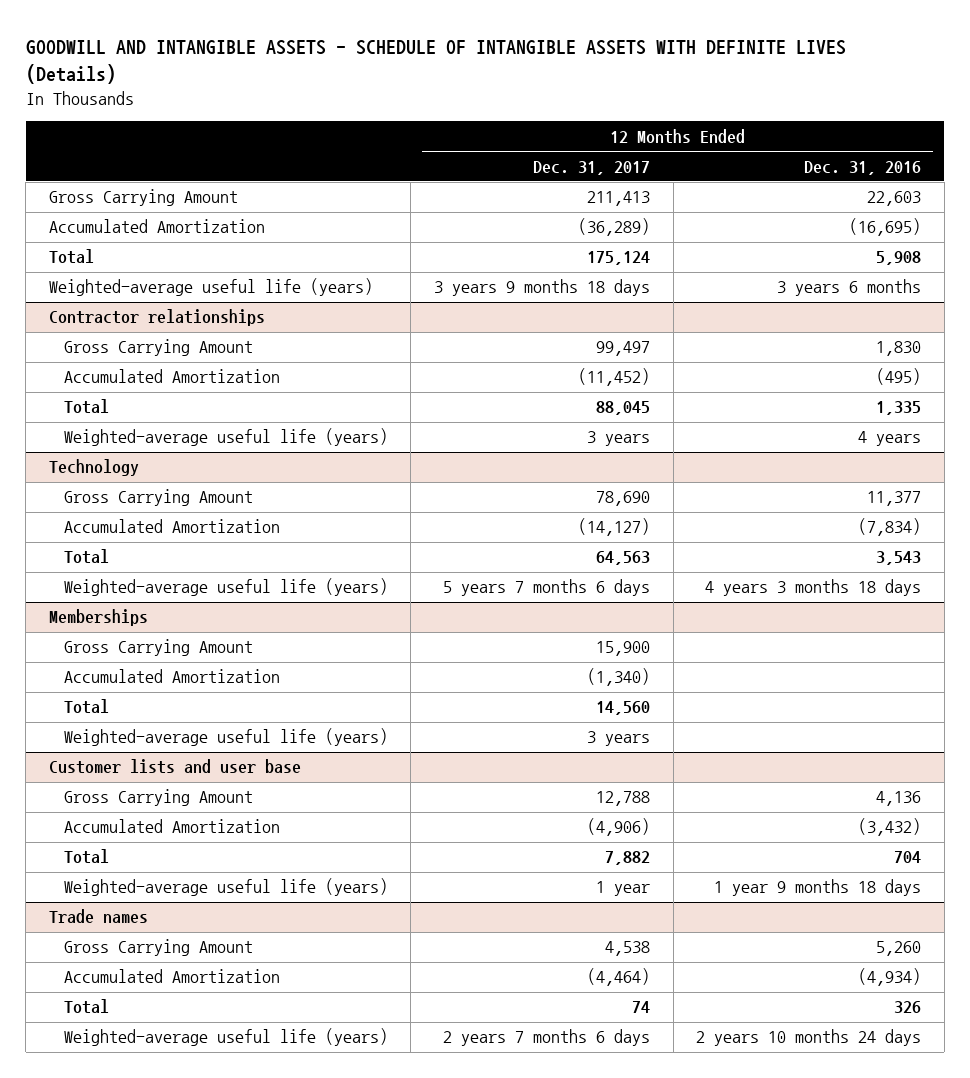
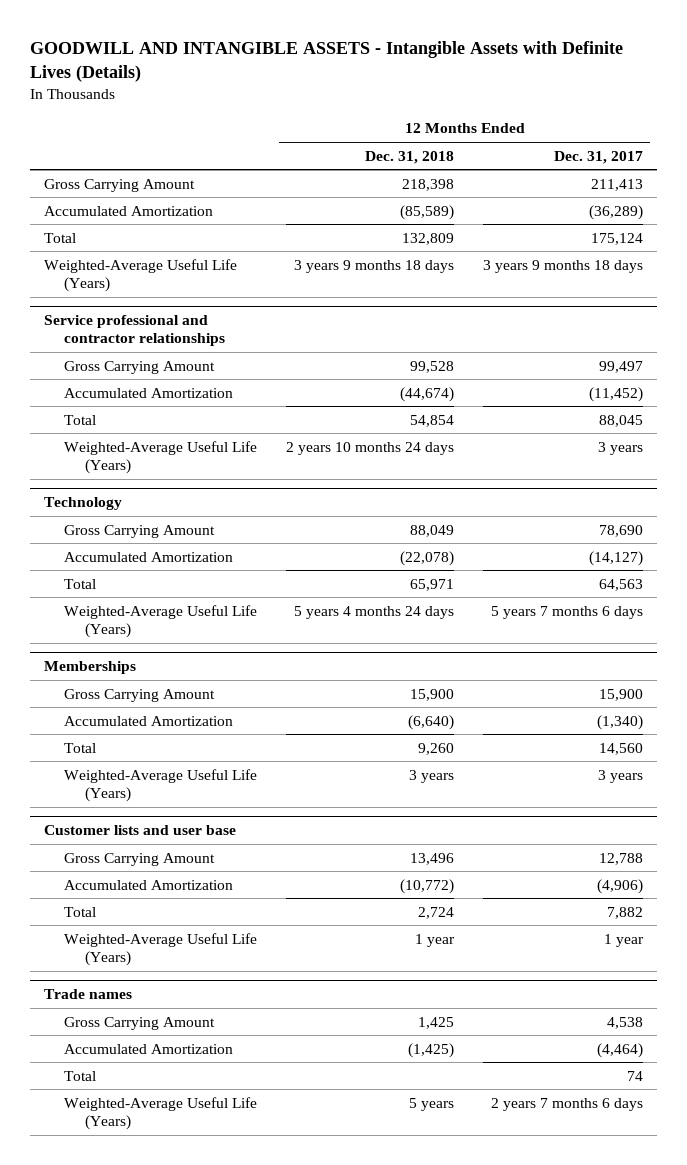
- GOODWILL AND INTANGIBLE ASSETS - SCHEDULE OF INTANGIBLE ASSETS WITH DEFINITE LIVES (Details)
+ GOODWILL AND INTANGIBLE ASSETS - Intangible Assets with Definite Lives (Details)
- | 12 Months Ended Dec. 31, 2017 | 12 Months Ended Dec. 31, 2016
+ | 12 Months Ended Dec. 31, 2018 | 12 Months Ended Dec. 31, 2017
- Weighted-average useful life (years) | 3 years 9 months 18 days | 3 years 6 months
- Contractor relationships
+ Weighted-Average Useful Life (Years) | 3 years 9 months 18 days | 3 years 9 months 18 days
+ Service professional and contractor relationships
- Weighted-average useful life (years) | 3 years | 4 years
+ Weighted-Average Useful Life (Years) | 2 years 10 months 24 days | 3 years
@ Technology
- Weighted-average useful life (years) | 5 years 7 months 6 days | 4 years 3 months 18 days
+ Weighted-Average Useful Life (Years) | 5 years 4 months 24 days | 5 years 7 months 6 days
@ Memberships
- Weighted-average useful life (years) | 3 years |
+ Weighted-Average Useful Life (Years) | 3 years | 3 years
@ Customer lists and user base
- Weighted-average useful life (years) | 1 year | 1 year 9 months 18 days
+ Weighted-Average Useful Life (Years) | 1 year | 1 year
@ Trade names
- Weighted-average useful life (years) | 2 years 7 months 6 days | 2 years 10 months 24 days
+ Weighted-Average Useful Life (Years) | 5 years | 2 years 7 months 6 days

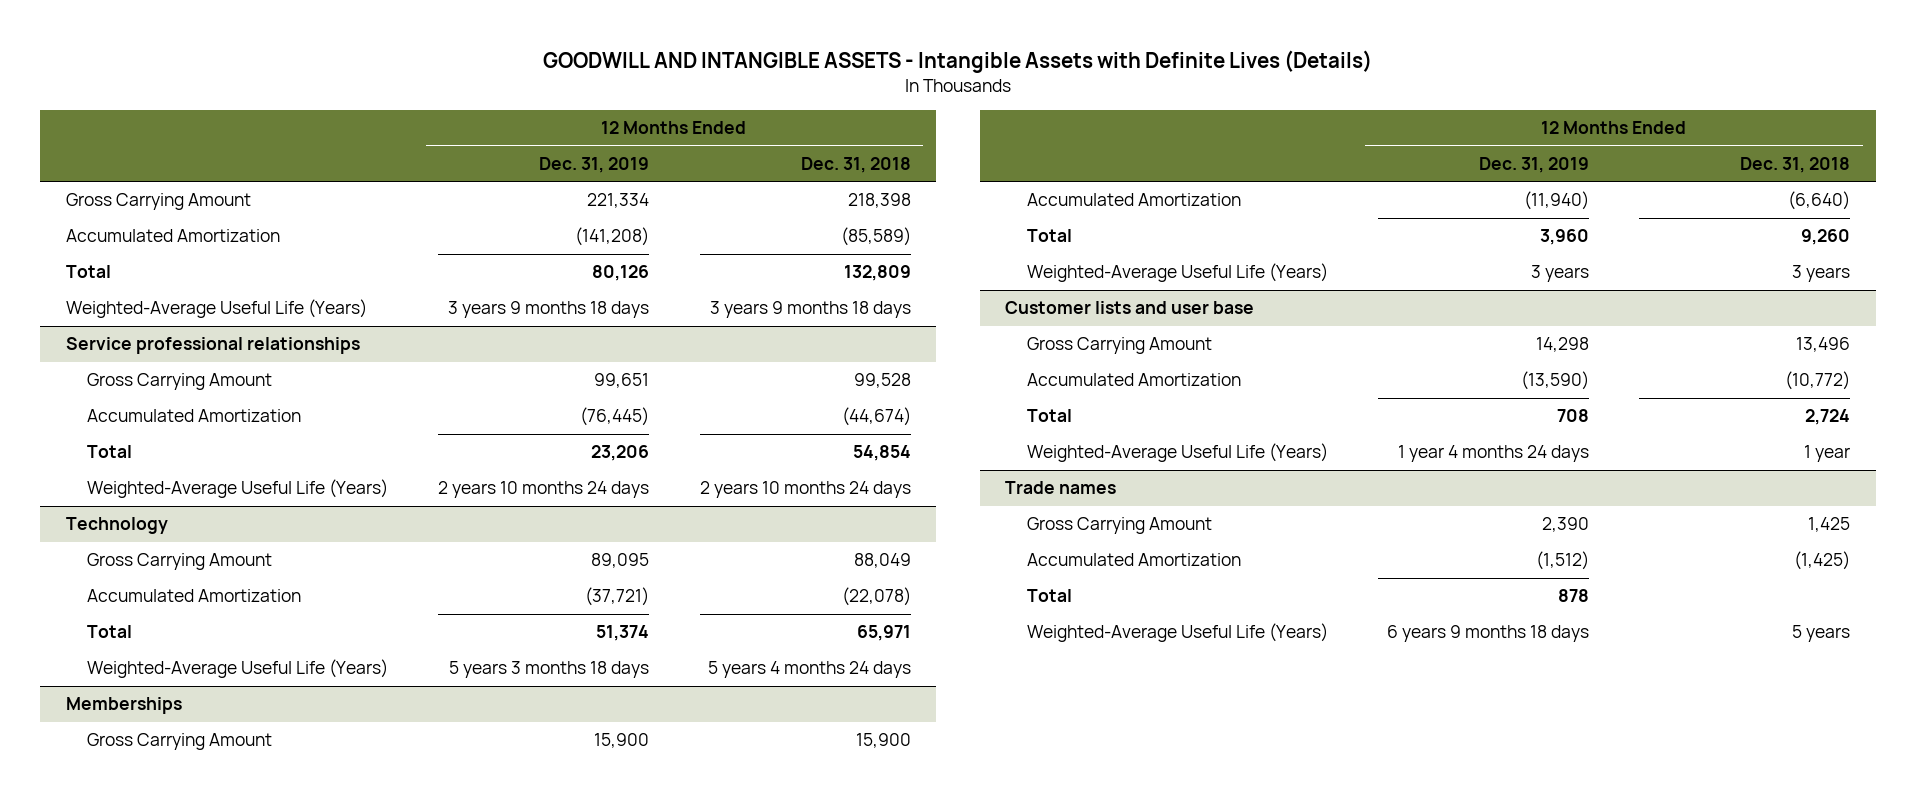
- | 12 Months Ended Dec. 31, 2018 | 12 Months Ended Dec. 31, 2017
+ | 12 Months Ended Dec. 31, 2019 | 12 Months Ended Dec. 31, 2018
- Service professional and contractor relationships
+ Service professional relationships

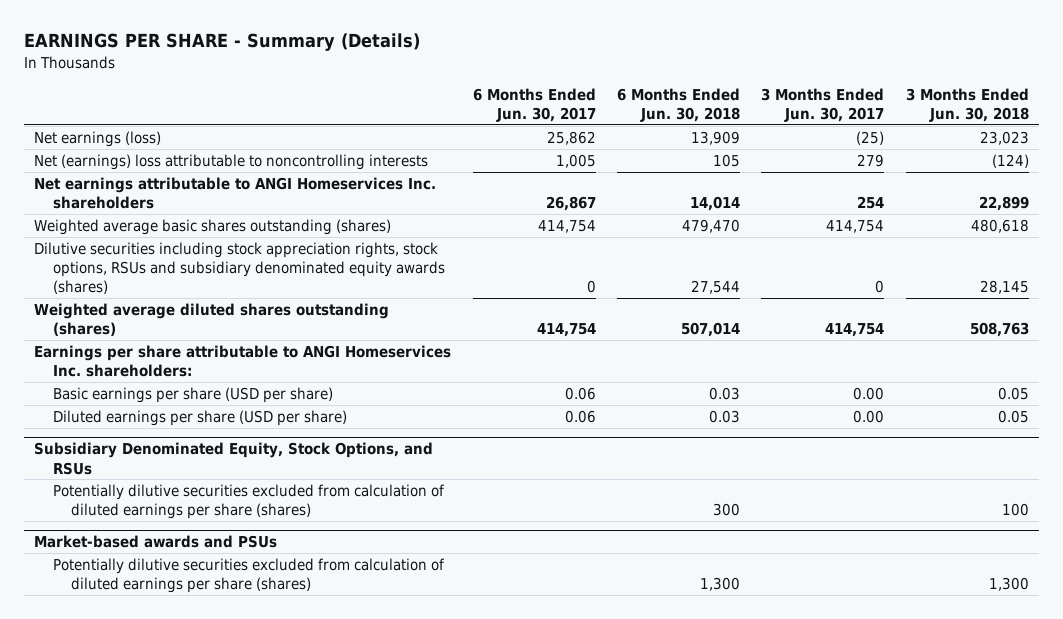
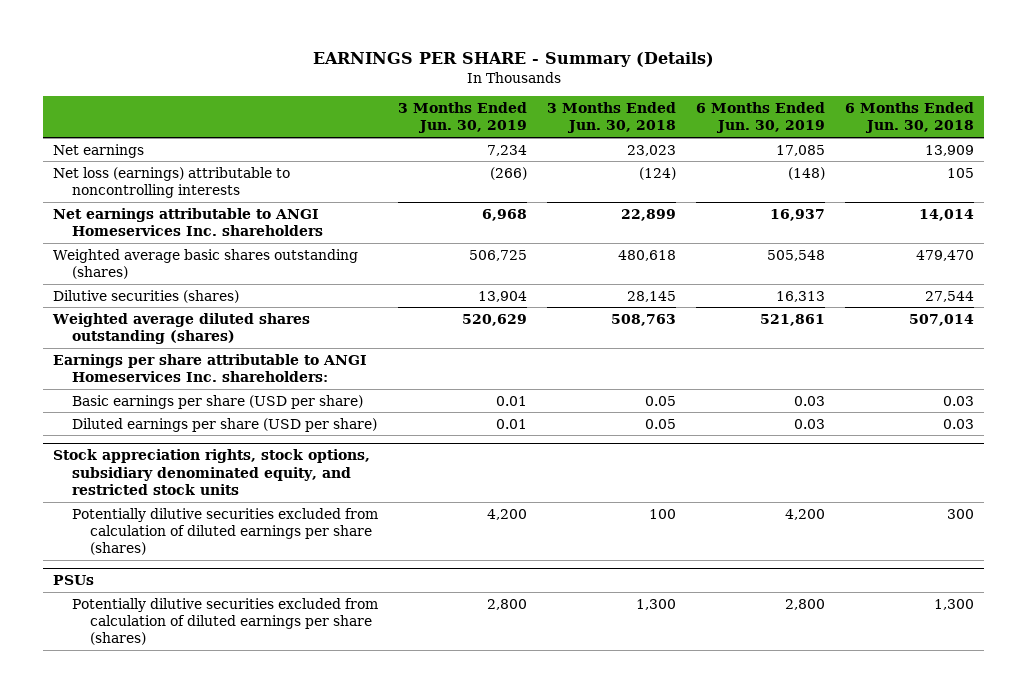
- | 6 Months Ended Jun. 30, 2017 | 6 Months Ended Jun. 30, 2018 | 3 Months Ended Jun. 30, 2017 | 3 Months Ended Jun. 30, 2018
+ | 3 Months Ended Jun. 30, 2019 | 3 Months Ended Jun. 30, 2018 | 6 Months Ended Jun. 30, 2019 | 6 Months Ended Jun. 30, 2018
- Net earnings (loss) | 25,862 | 13,909 | (25) | 23,023
- Net (earnings) loss attributable to noncontrolling interests | 1,005 | 105 | 279 | (124)
+ Net earnings | 7,234 | 23,023 | 17,085 | 13,909
+ Net loss (earnings) attributable to noncontrolling interests | (266) | (124) | (148) | 105
- Dilutive securities including stock appreciation rights, stock options, RSUs and subsidiary denominated equity awards (shares) | 0 | 27,544 | 0 | 28,145
+ Dilutive securities (shares) | 13,904 | 28,145 | 16,313 | 27,544
- Subsidiary Denominated Equity, Stock Options, and RSUs
+ Stock appreciation rights, stock options, subsidiary denominated equity, and restricted stock units
- Market-based awards and PSUs
+ PSUs

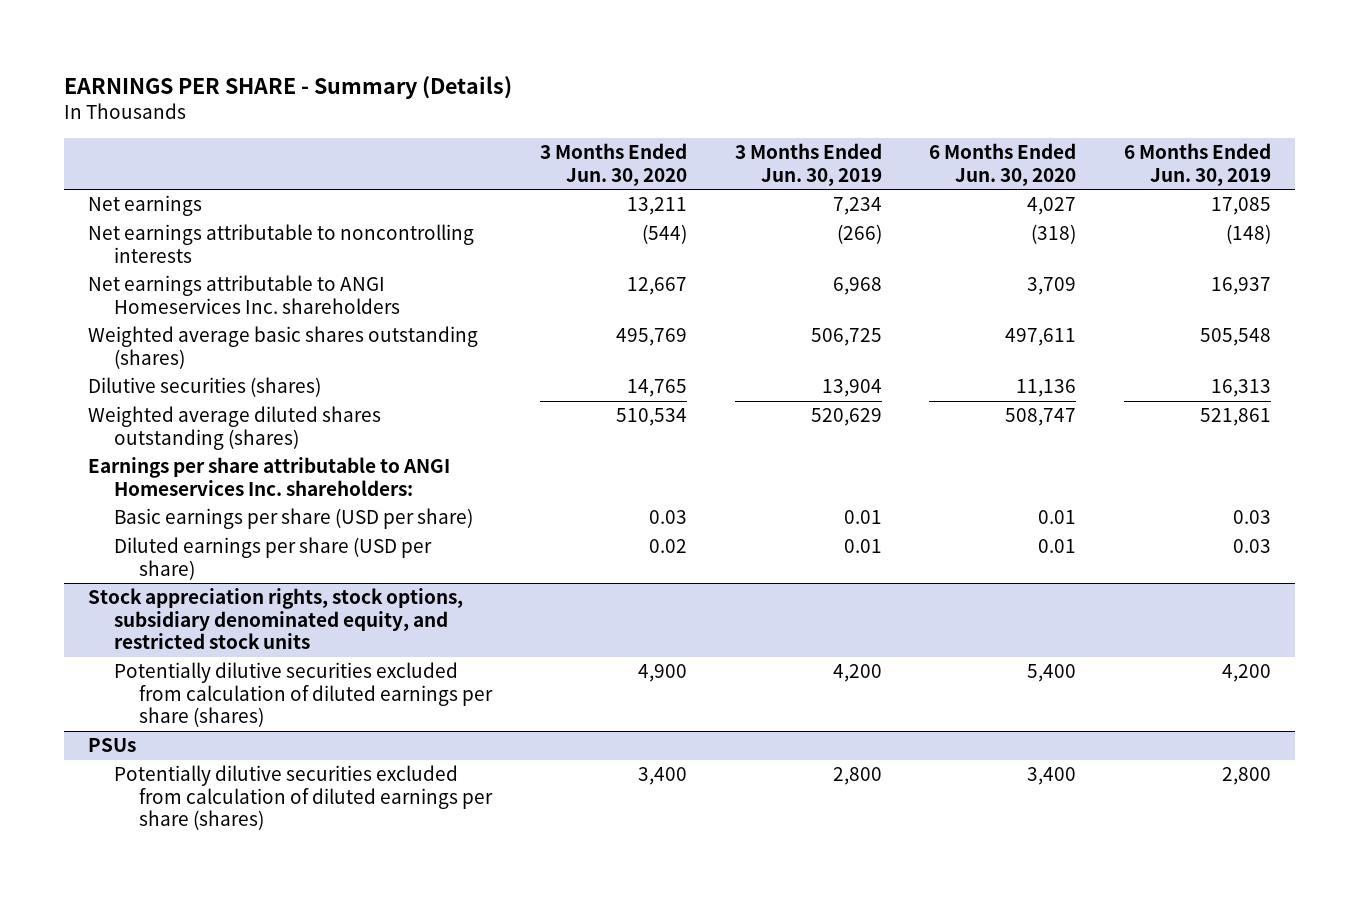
- | 3 Months Ended Jun. 30, 2019 | 3 Months Ended Jun. 30, 2018 | 6 Months Ended Jun. 30, 2019 | 6 Months Ended Jun. 30, 2018
+ | 3 Months Ended Jun. 30, 2020 | 3 Months Ended Jun. 30, 2019 | 6 Months Ended Jun. 30, 2020 | 6 Months Ended Jun. 30, 2019
- Net loss (earnings) attributable to noncontrolling interests | (266) | (124) | (148) | 105
+ Net earnings attributable to noncontrolling interests | (544) | (266) | (318) | (148)

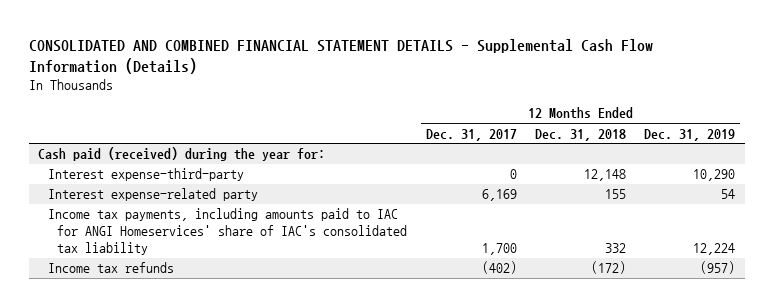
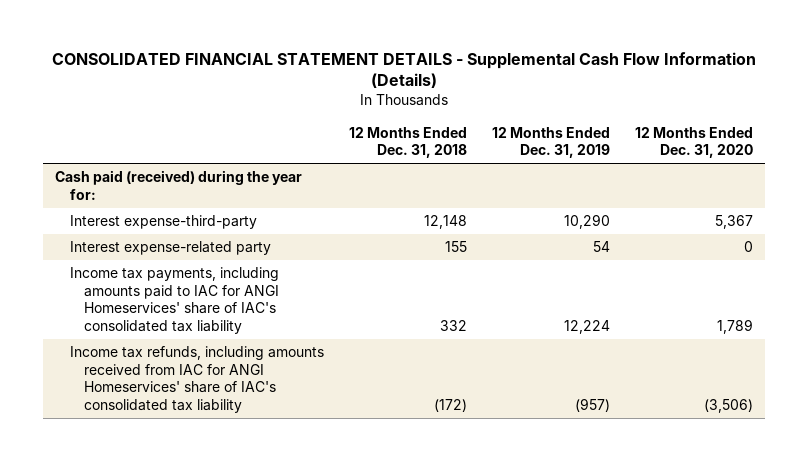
- CONSOLIDATED AND COMBINED FINANCIAL STATEMENT DETAILS - Supplemental Cash Flow Information (Details)
+ CONSOLIDATED FINANCIAL STATEMENT DETAILS - Supplemental Cash Flow Information (Details)
- | 12 Months Ended Dec. 31, 2017 | 12 Months Ended Dec. 31, 2018 | 12 Months Ended Dec. 31, 2019
+ | 12 Months Ended Dec. 31, 2018 | 12 Months Ended Dec. 31, 2019 | 12 Months Ended Dec. 31, 2020
- Income tax refunds | (402) | (172) | (957)
+ Income tax refunds, including amounts received from IAC for ANGI Homeservices' share of IAC's consolidated tax liability | (172) | (957) | (3,506)

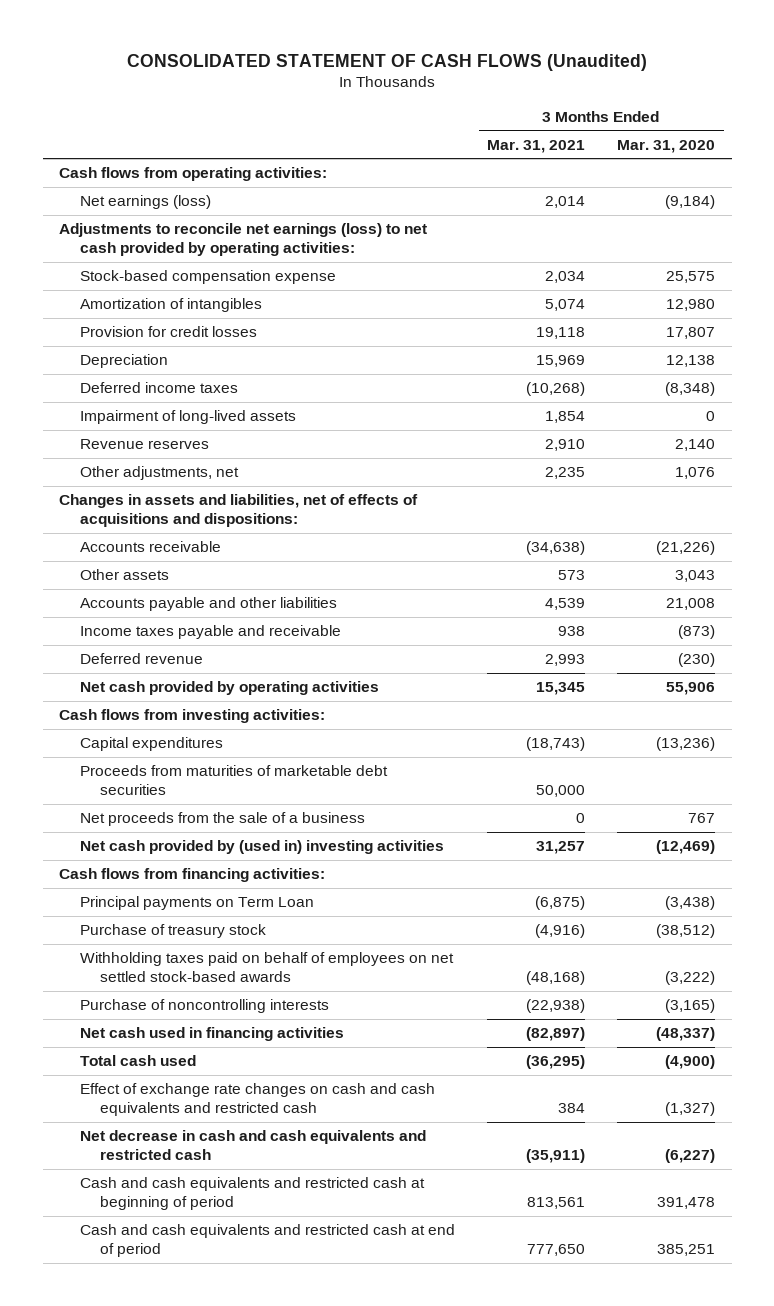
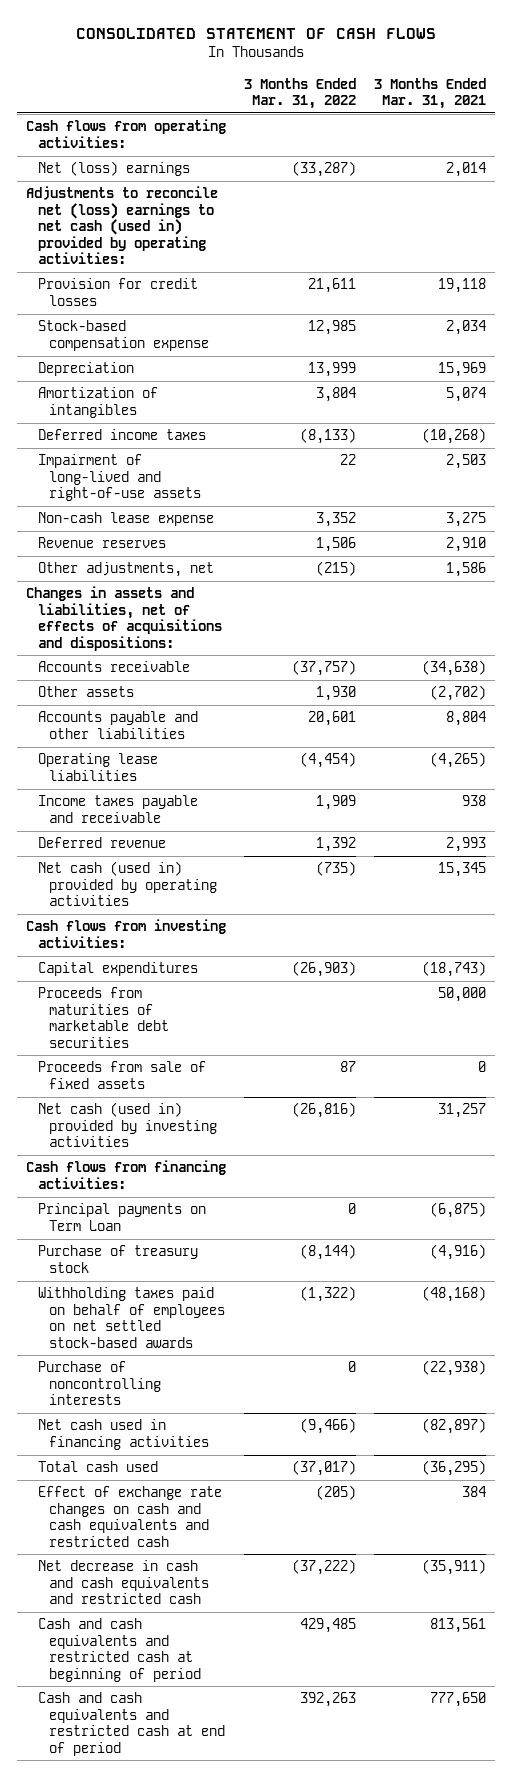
- CONSOLIDATED STATEMENT OF CASH FLOWS (Unaudited)
+ CONSOLIDATED STATEMENT OF CASH FLOWS
- | 3 Months Ended Mar. 31, 2021 | 3 Months Ended Mar. 31, 2020
+ | 3 Months Ended Mar. 31, 2022 | 3 Months Ended Mar. 31, 2021
- Net earnings (loss) | 2,014 | (9,184)
- Adjustments to reconcile net earnings (loss) to net cash provided by operating activities:
+ Net (loss) earnings | (33,287) | 2,014
+ Adjustments to reconcile net (loss) earnings to net cash (used in) provided by operating activities:
moved down: Stock-based compensation expense | 12,985 | 2,034
moved down: Amortization of intangibles | 3,804 | 5,074
- Impairment of long-lived assets | 1,854 | 0
+ Impairment of long-lived and right-of-use assets | 22 | 2,503
+ Non-cash lease expense | 3,352 | 3,275
- Other adjustments, net | 2,235 | 1,076
+ Other adjustments, net | (215) | 1,586
- Other assets | 573 | 3,043
- Accounts payable and other liabilities | 4,539 | 21,008
+ Other assets | 1,930 | (2,702)
+ Accounts payable and other liabilities | 20,601 | 8,804
+ Operating lease liabilities | (4,454) | (4,265)
- Net cash provided by operating activities | 15,345 | 55,906
+ Net cash (used in) provided by operating activities | (735) | 15,345
- Net proceeds from the sale of a business | 0 | 767
- Net cash provided by (used in) investing activities | 31,257 | (12,469)
+ Proceeds from sale of fixed assets | 87 | 0
+ Net cash (used in) provided by investing activities | (26,816) | 31,257

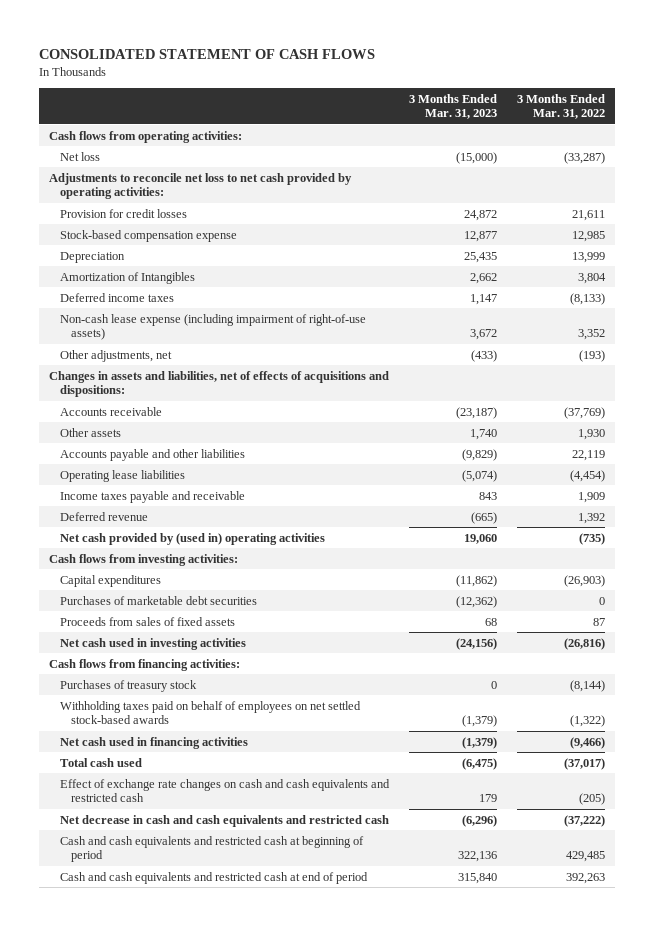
- | 3 Months Ended Mar. 31, 2022 | 3 Months Ended Mar. 31, 2021
+ | 3 Months Ended Mar. 31, 2023 | 3 Months Ended Mar. 31, 2022
- Net (loss) earnings | (33,287) | 2,014
- Adjustments to reconcile net (loss) earnings to net cash (used in) provided by operating activities:
+ Net loss | (15,000) | (33,287)
+ Adjustments to reconcile net loss to net cash provided by operating activities:
- Amortization of intangibles | 3,804 | 5,074
+ Amortization of Intangibles | 2,662 | 3,804
- Impairment of long-lived and right-of-use assets | 22 | 2,503
- Non-cash lease expense | 3,352 | 3,275
- Revenue reserves | 1,506 | 2,910
- Other adjustments, net | (215) | 1,586
+ Non-cash lease expense (including impairment of right-of-use assets) | 3,672 | 3,352
+ Other adjustments, net | (433) | (193)
- Accounts receivable | (37,757) | (34,638)
+ Accounts receivable | (23,187) | (37,769)
- Accounts payable and other liabilities | 20,601 | 8,804
+ Accounts payable and other liabilities | (9,829) | 22,119
- Net cash (used in) provided by operating activities | (735) | 15,345
+ Net cash provided by (used in) operating activities | 19,060 | (735)
- Proceeds from maturities of marketable debt securities | | 50,000
- Proceeds from sale of fixed assets | 87 | 0
- Net cash (used in) provided by investing activities | (26,816) | 31,257
+ Purchases of marketable debt securities | (12,362) | 0
+ Proceeds from sales of fixed assets | 68 | 87
+ Net cash used in investing activities | (24,156) | (26,816)
- Principal payments on Term Loan | 0 | (6,875)
- Purchase of treasury stock | (8,144) | (4,916)
+ Purchases of treasury stock | 0 | (8,144)
- Purchase of noncontrolling interests | 0 | (22,938)

